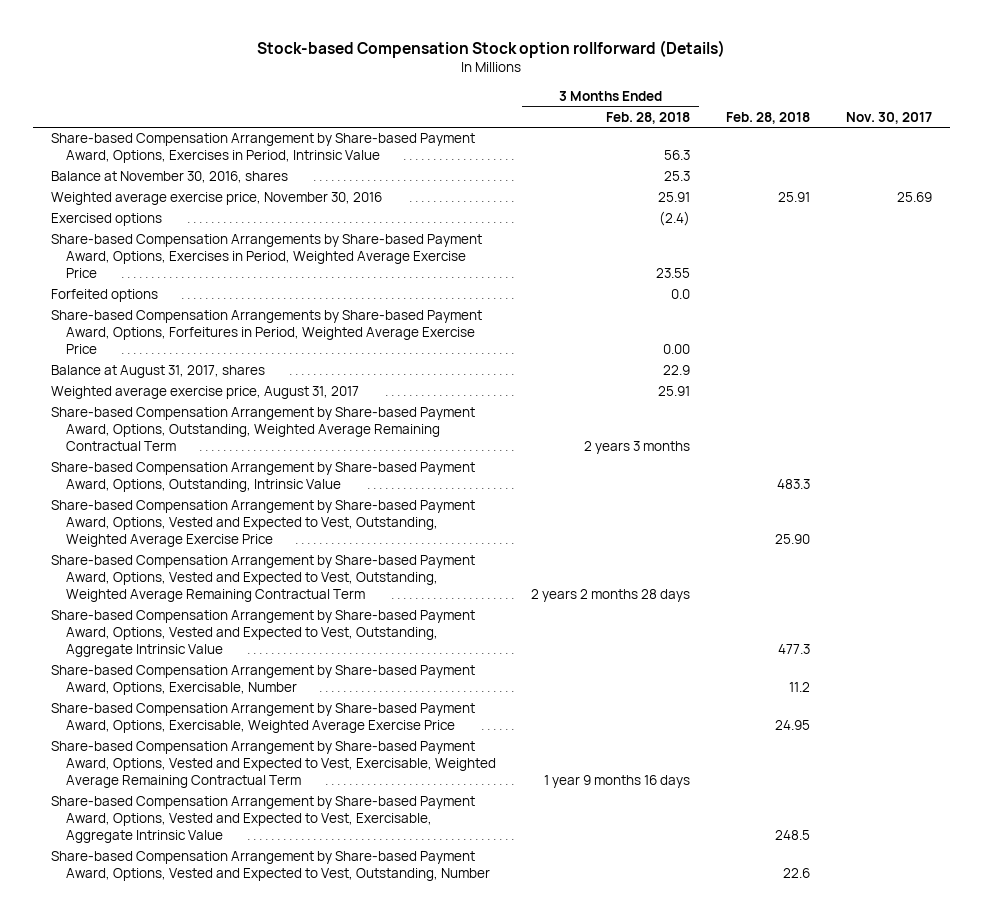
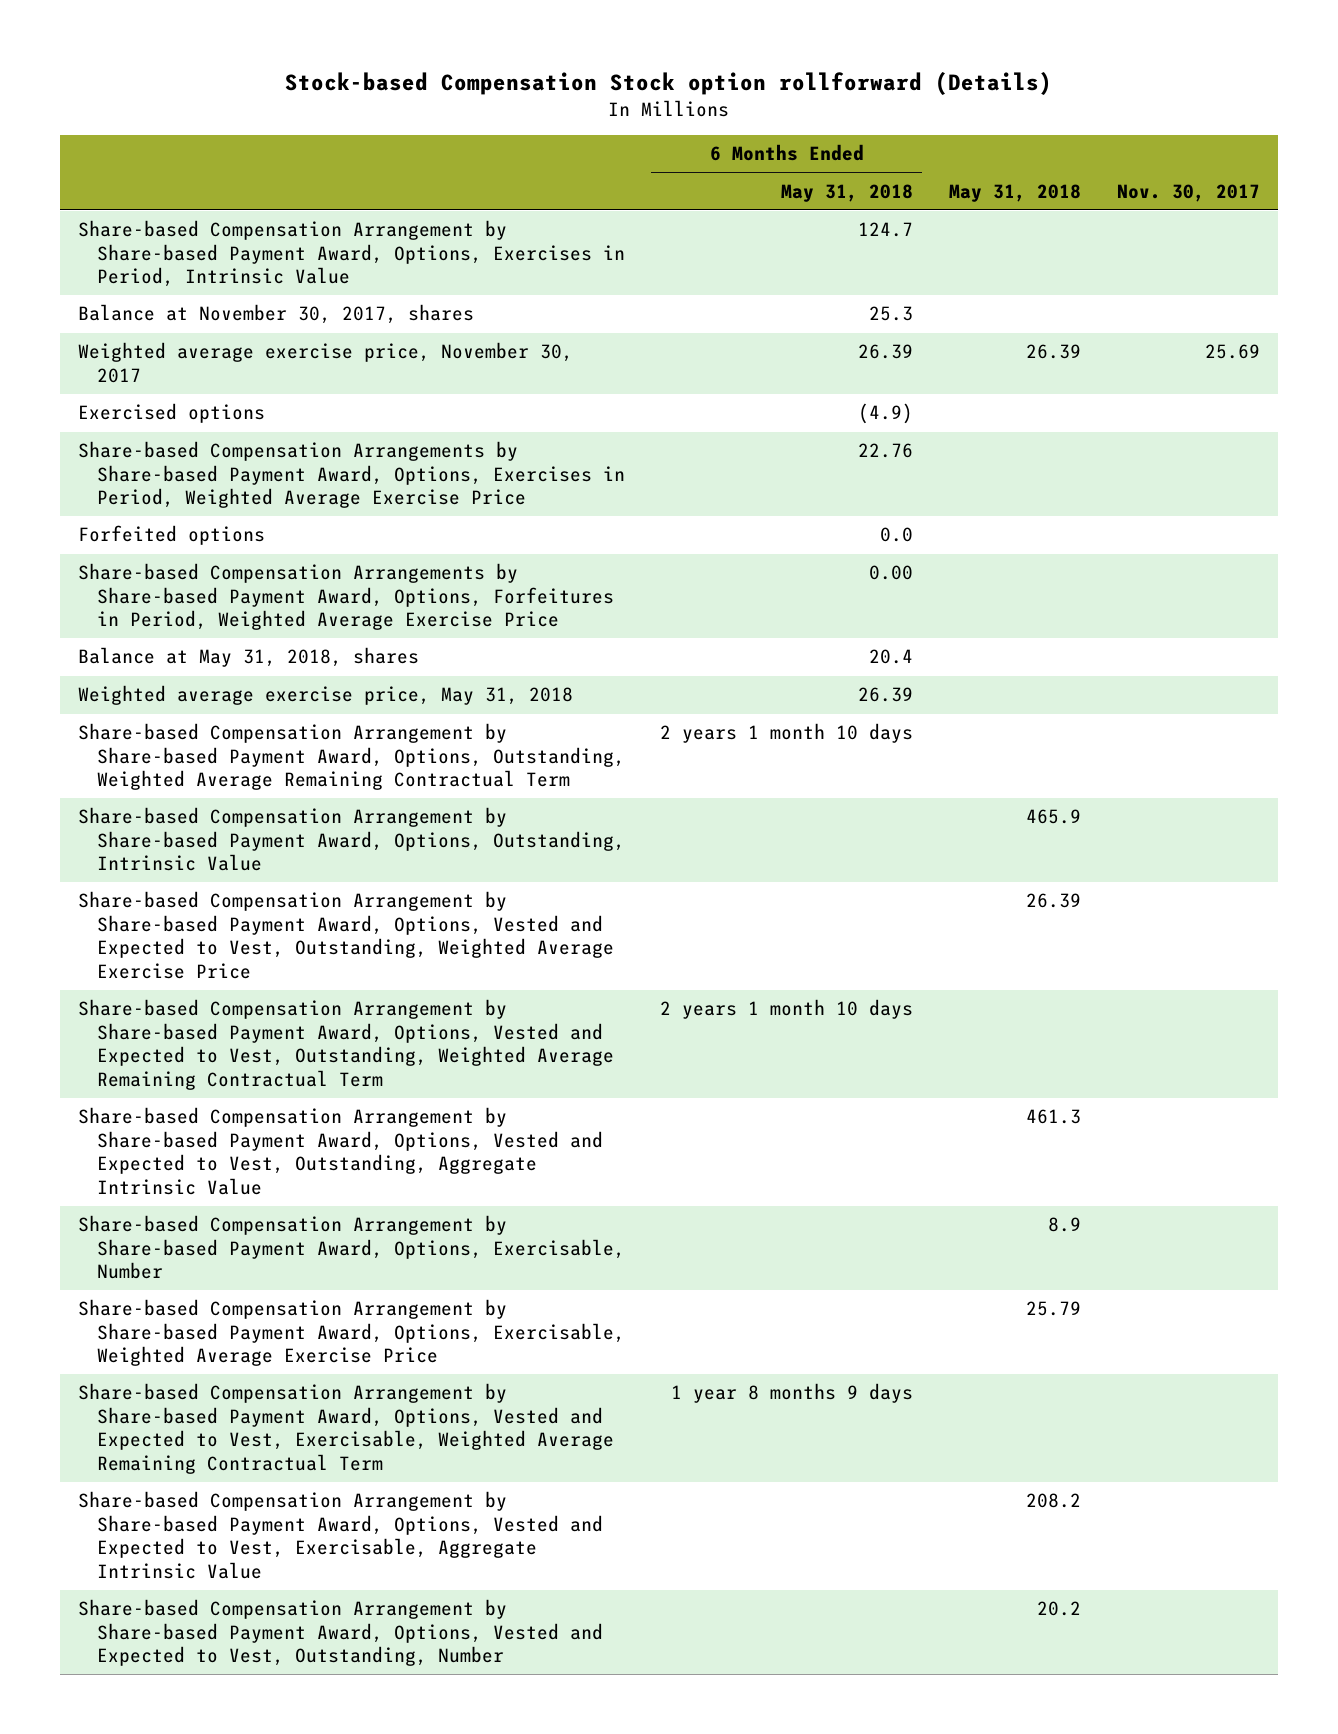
- | 3 Months Ended Feb. 28, 2018 | Feb. 28, 2018 | Nov. 30, 2017
+ | 6 Months Ended May 31, 2018 | May 31, 2018 | Nov. 30, 2017
- Balance at November 30, 2016, shares | 25.3 | |
- Weighted average exercise price, November 30, 2016 | 25.91 | 25.91 | 25.69
+ Balance at November 30, 2017, shares | 25.3 | |
+ Weighted average exercise price, November 30, 2017 | 26.39 | 26.39 | 25.69
- Balance at August 31, 2017, shares | 22.9 | |
- Weighted average exercise price, August 31, 2017 | 25.91 | |
+ Balance at May 31, 2018, shares | 20.4 | |
+ Weighted average exercise price, May 31, 2018 | 26.39 | |

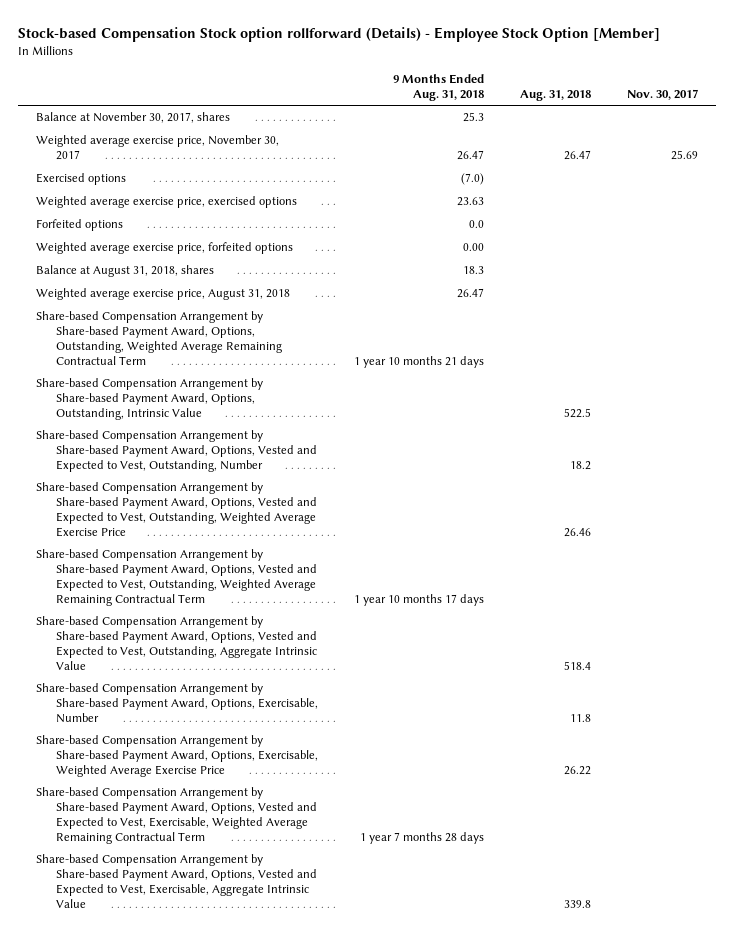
- Stock-based Compensation Stock option rollforward (Details)
+ Stock-based Compensation Stock option rollforward (Details) - Employee Stock Option [Member]
- | 6 Months Ended May 31, 2018 | May 31, 2018 | Nov. 30, 2017
+ | 9 Months Ended Aug. 31, 2018 | Aug. 31, 2018 | Nov. 30, 2017
- Share-based Compensation Arrangement by Share-based Payment Award, Options, Exercises in Period, Intrinsic Value | 124.7 | |
- Share-based Compensation Arrangements by Share-based Payment Award, Options, Exercises in Period, Weighted Average Exercise Price | 22.76 | |
+ Weighted average exercise price, exercised options | 23.63 | |
- Share-based Compensation Arrangements by Share-based Payment Award, Options, Forfeitures in Period, Weighted Average Exercise Price | 0.00 | |
- Balance at May 31, 2018, shares | 20.4 | |
- Weighted average exercise price, May 31, 2018 | 26.39 | |
+ Weighted average exercise price, forfeited options | 0.00 | |
+ Balance at August 31, 2018, shares | 18.3 | |
+ Weighted average exercise price, August 31, 2018 | 26.47 | |
moved up: Share-based Compensation Arrangement by Share-based Payment Award, Options, Vested and Expected to Vest, Outstanding, Number | | 18.2 |

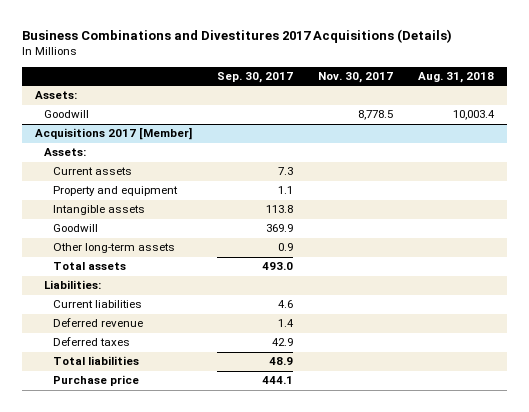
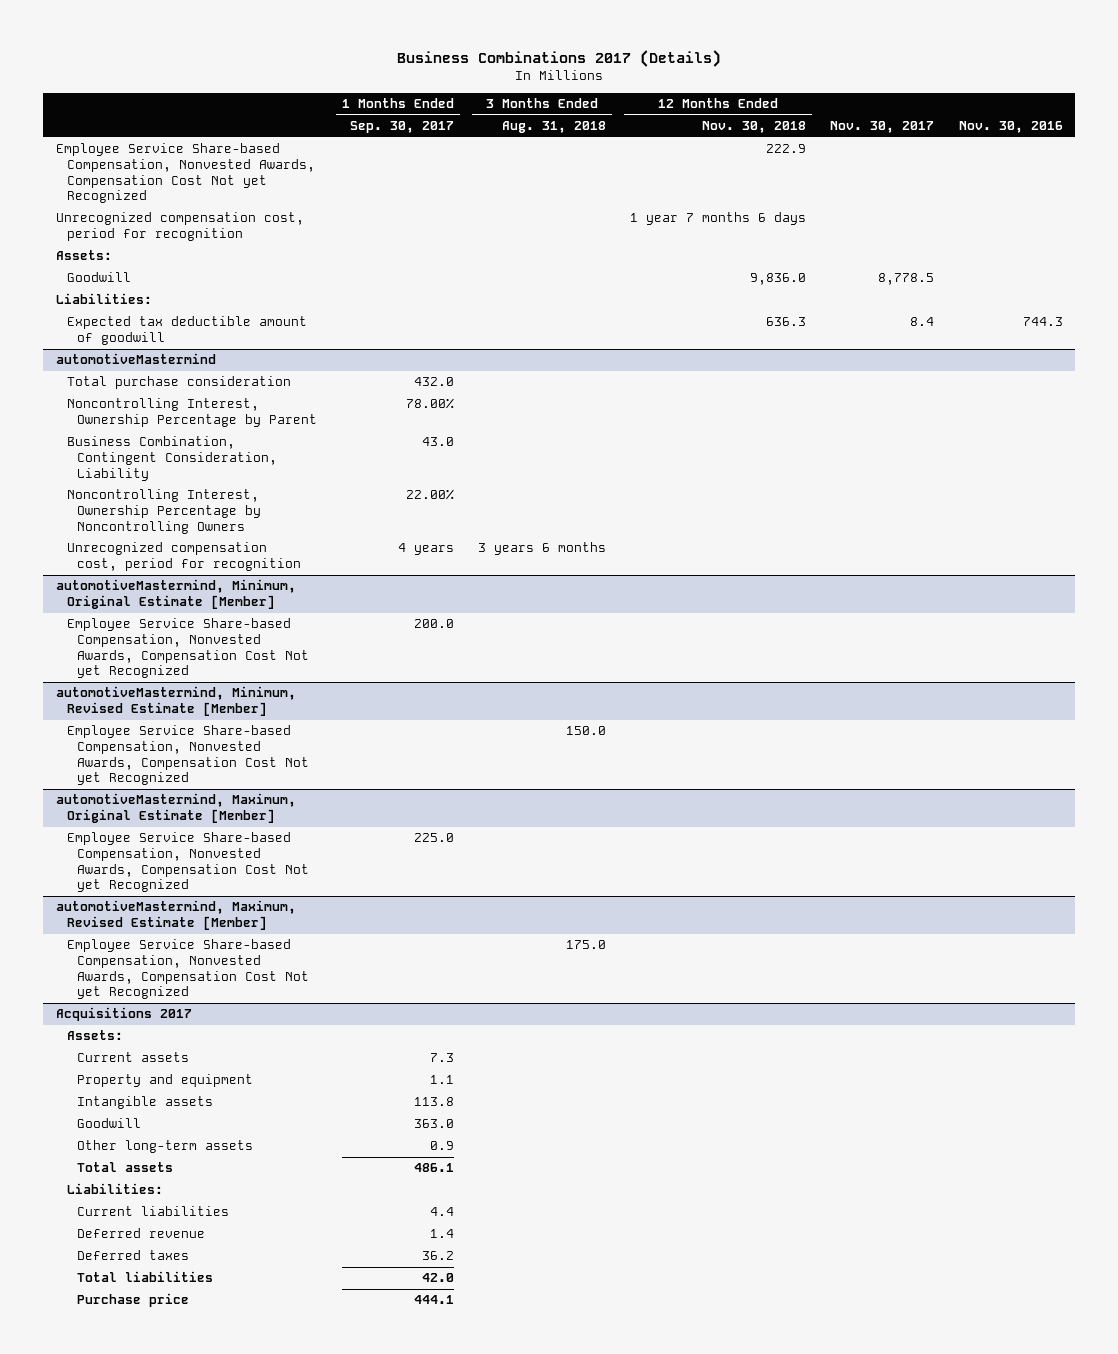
- Business Combinations and Divestitures 2017 Acquisitions (Details)
+ Business Combinations 2017 (Details)
- | Sep. 30, 2017 | Nov. 30, 2017 | Aug. 31, 2018
+ | 1 Months Ended Sep. 30, 2017 | 3 Months Ended Aug. 31, 2018 | 12 Months Ended Nov. 30, 2018 | Nov. 30, 2017 | Nov. 30, 2016
+ Employee Service Share-based Compensation, Nonvested Awards, Compensation Cost Not yet Recognized | | | 222.9 | |
+ Unrecognized compensation cost, period for recognition | | | 1 year 7 months 6 days | |
- Acquisitions 2017 [Member]
+ Liabilities:
+ Expected tax deductible amount of goodwill | | | 636.3 | 8.4 | 744.3
+ automotiveMastermind
+ Total purchase consideration | 432.0 | | | |
+ Noncontrolling Interest, Ownership Percentage by Parent | 78.00% | | | |
+ Business Combination, Contingent Consideration, Liability | 43.0 | | | |
+ Noncontrolling Interest, Ownership Percentage by Noncontrolling Owners | 22.00% | | | |
+ Unrecognized compensation cost, period for recognition | 4 years | 3 years 6 months | | |
+ automotiveMastermind, Minimum, Original Estimate [Member]
+ Employee Service Share-based Compensation, Nonvested Awards, Compensation Cost Not yet Recognized | 200.0 | | | |
+ automotiveMastermind, Minimum, Revised Estimate [Member]
+ Employee Service Share-based Compensation, Nonvested Awards, Compensation Cost Not yet Recognized | | 150.0 | | |
+ automotiveMastermind, Maximum, Original Estimate [Member]
+ Employee Service Share-based Compensation, Nonvested Awards, Compensation Cost Not yet Recognized | 225.0 | | | |
+ automotiveMastermind, Maximum, Revised Estimate [Member]
+ Employee Service Share-based Compensation, Nonvested Awards, Compensation Cost Not yet Recognized | | 175.0 | | |
+ Acquisitions 2017

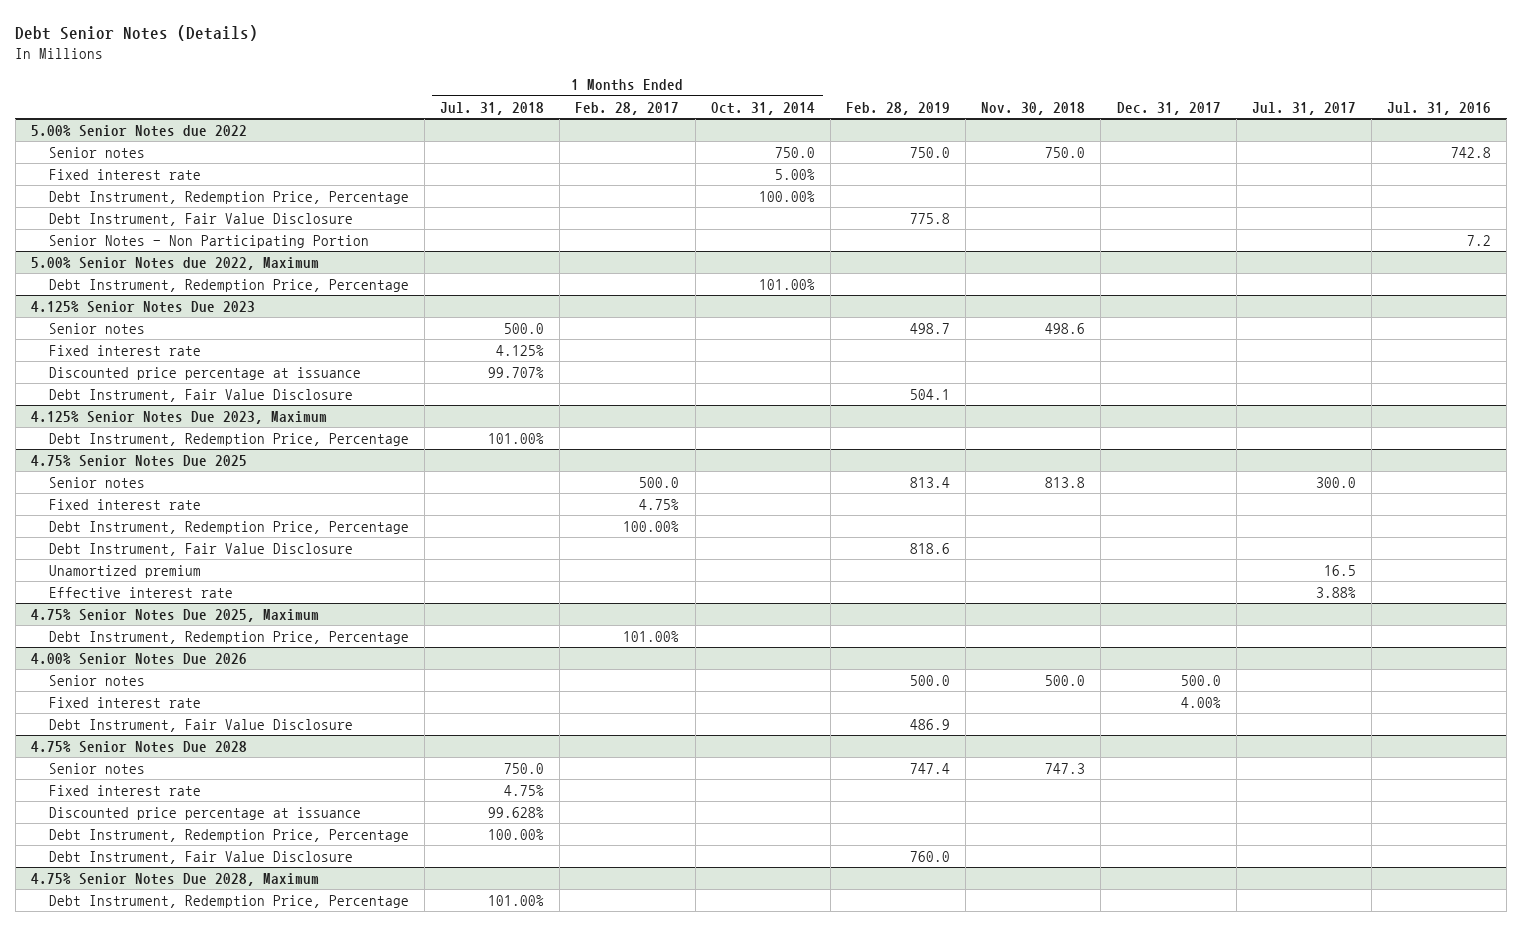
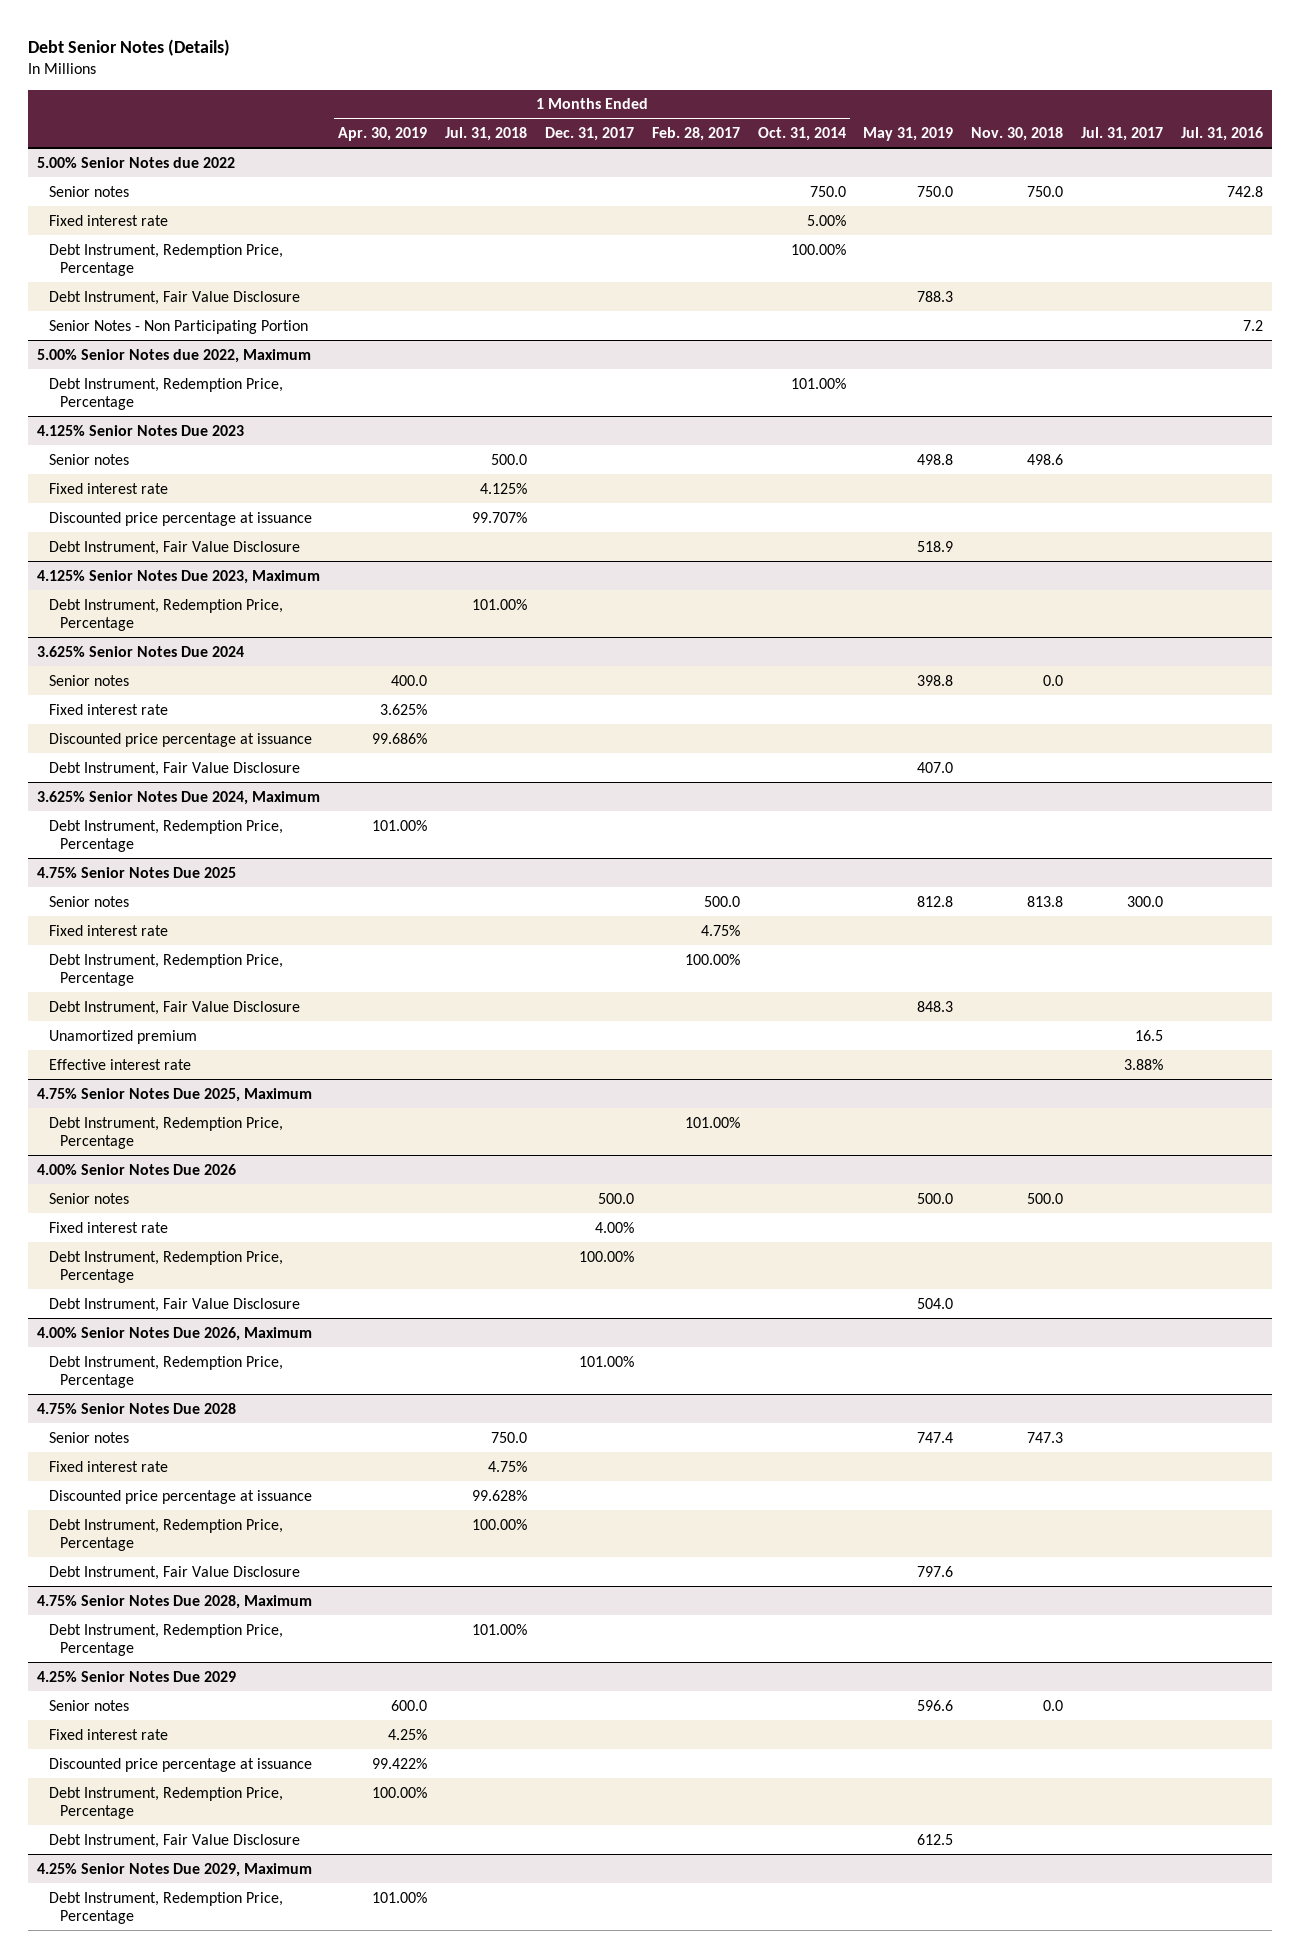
- | 1 Months Ended Jul. 31, 2018 | 1 Months Ended Feb. 28, 2017 | 1 Months Ended Oct. 31, 2014 | Feb. 28, 2019 | Nov. 30, 2018 | Dec. 31, 2017 | Jul. 31, 2017 | Jul. 31, 2016
+ | 1 Months Ended Apr. 30, 2019 | 1 Months Ended Jul. 31, 2018 | 1 Months Ended Dec. 31, 2017 | 1 Months Ended Feb. 28, 2017 | 1 Months Ended Oct. 31, 2014 | May 31, 2019 | Nov. 30, 2018 | Jul. 31, 2017 | Jul. 31, 2016
+ 3.625% Senior Notes Due 2024
+ Senior notes | 400.0 | | | | | 398.8 | 0.0 | |
+ Fixed interest rate | 3.625% | | | | | | | |
+ Discounted price percentage at issuance | 99.686% | | | | | | | |
+ Debt Instrument, Fair Value Disclosure | | | | | | 407.0 | | |
+ 3.625% Senior Notes Due 2024, Maximum
+ Debt Instrument, Redemption Price, Percentage | 101.00% | | | | | | | |
@ 4.00% Senior Notes Due 2026
+ Debt Instrument, Redemption Price, Percentage | | | 100.00% | | | | | |
+ 4.00% Senior Notes Due 2026, Maximum
+ Debt Instrument, Redemption Price, Percentage | | | 101.00% | | | | | |
+ 4.25% Senior Notes Due 2029
+ Senior notes | 600.0 | | | | | 596.6 | 0.0 | |
+ Fixed interest rate | 4.25% | | | | | | | |
+ Discounted price percentage at issuance | 99.422% | | | | | | | |
+ Debt Instrument, Redemption Price, Percentage | 100.00% | | | | | | | |
+ Debt Instrument, Fair Value Disclosure | | | | | | 612.5 | | |
+ 4.25% Senior Notes Due 2029, Maximum
+ Debt Instrument, Redemption Price, Percentage | 101.00% | | | | | | | |

